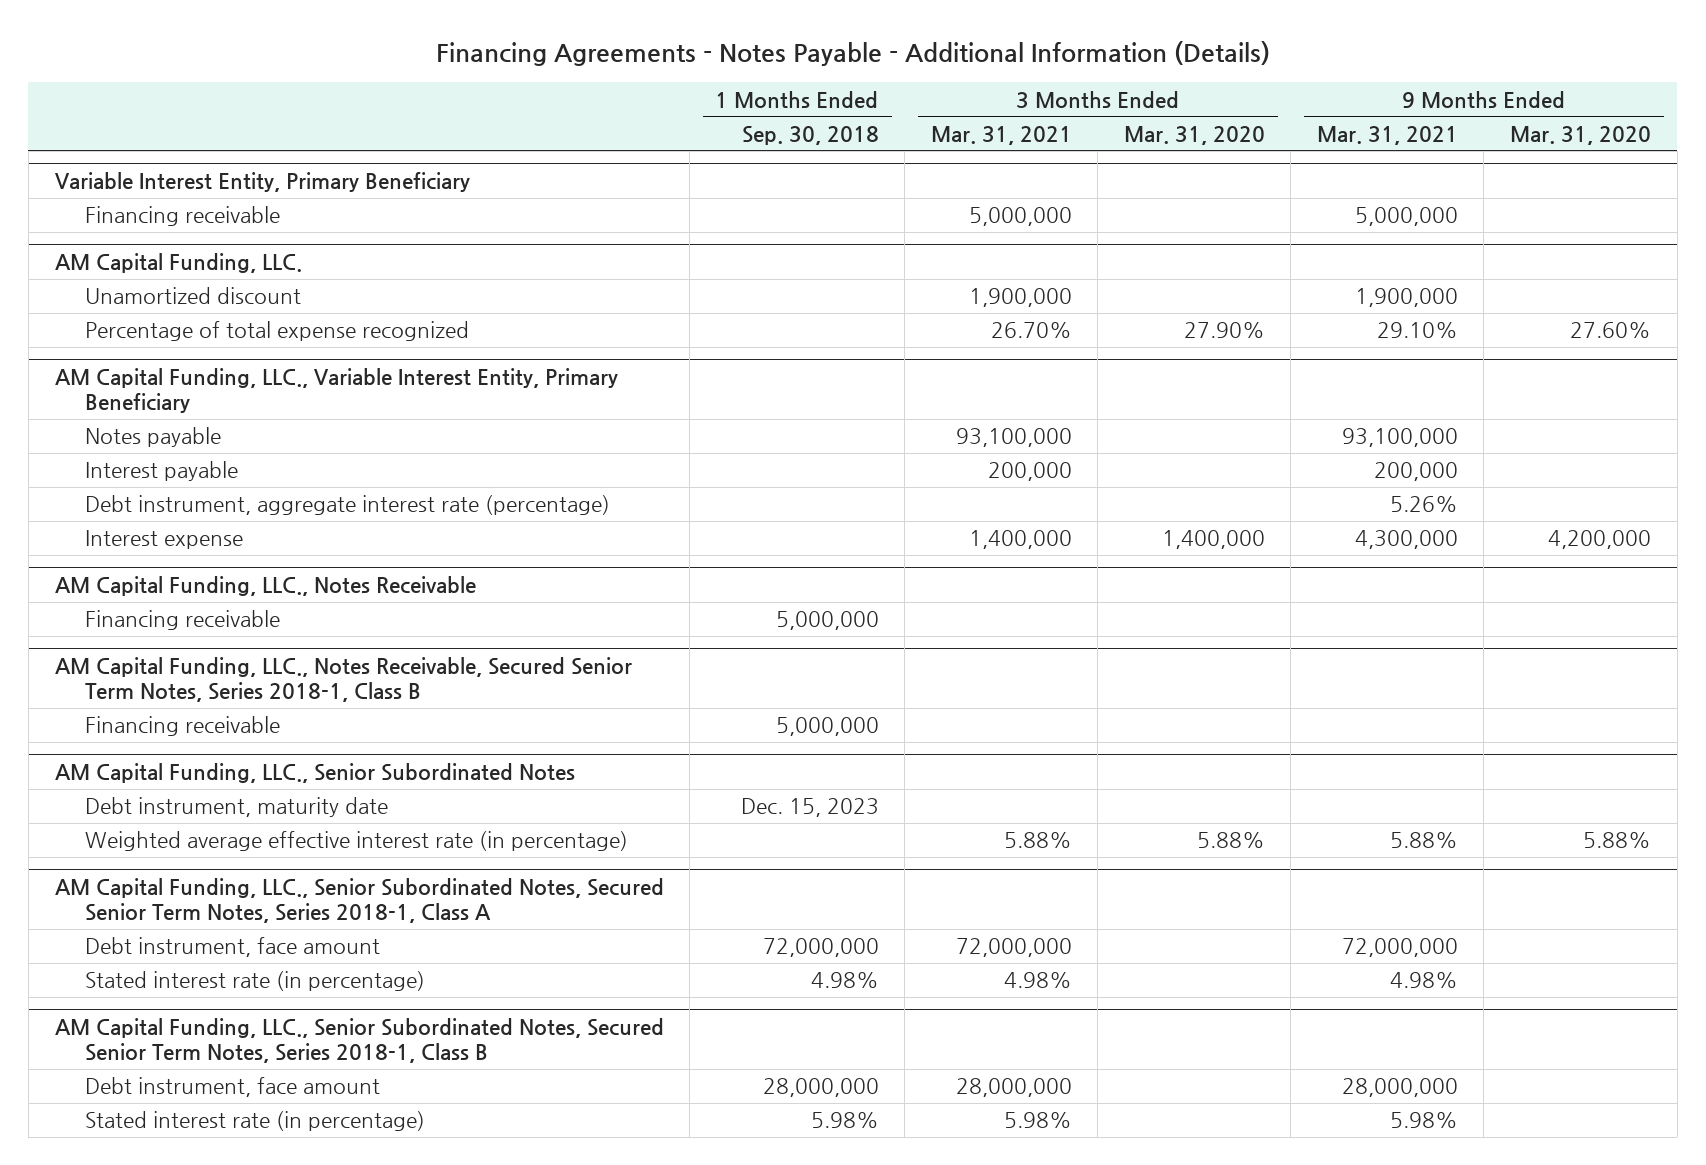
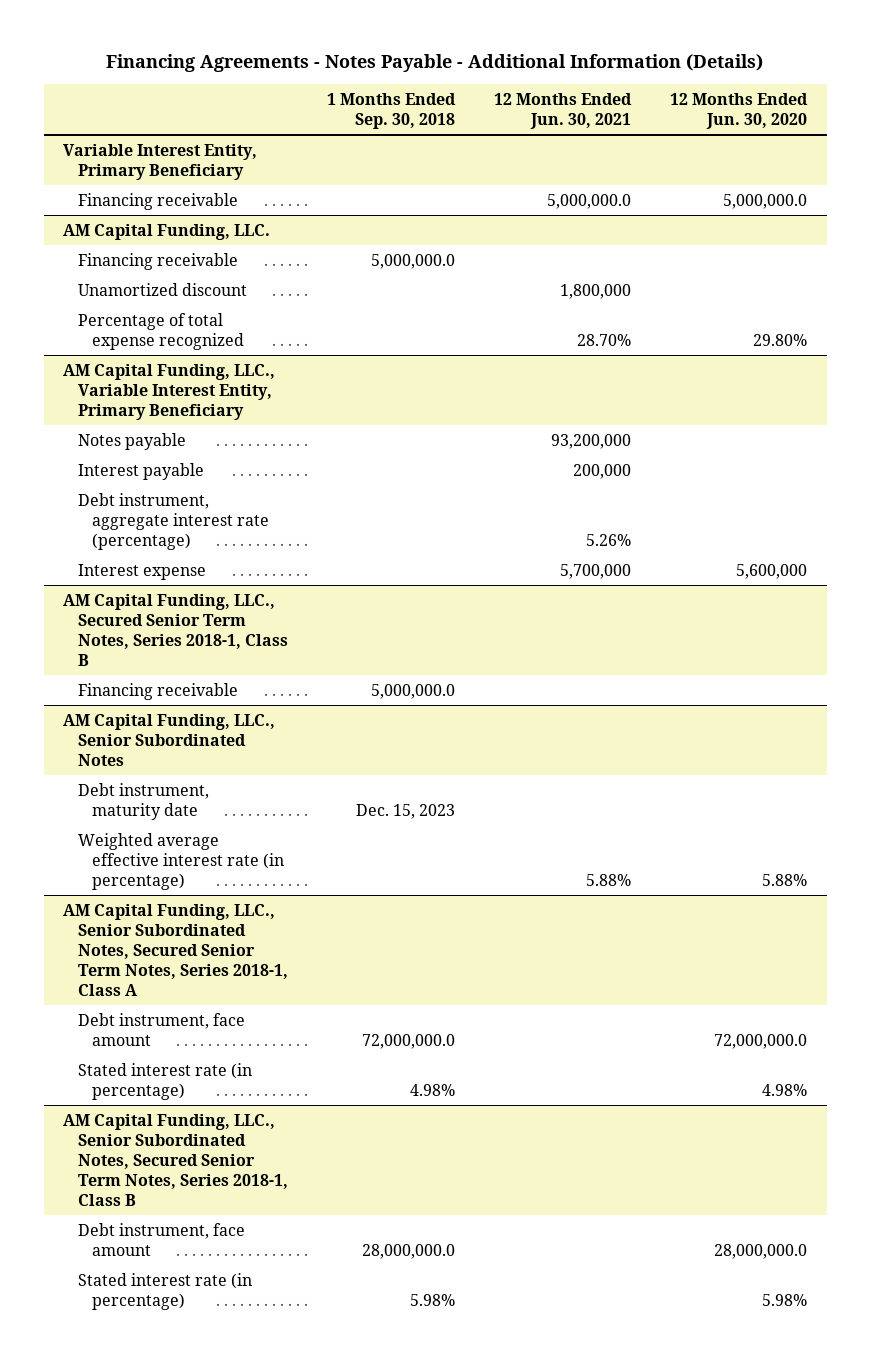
- | 1 Months Ended Sep. 30, 2018 | 3 Months Ended Mar. 31, 2021 | 3 Months Ended Mar. 31, 2020 | 9 Months Ended Mar. 31, 2021 | 9 Months Ended Mar. 31, 2020
+ | 1 Months Ended Sep. 30, 2018 | 12 Months Ended Jun. 30, 2021 | 12 Months Ended Jun. 30, 2020
@ AM Capital Funding, LLC.
+ Financing receivable | 5,000,000.0 | |
- AM Capital Funding, LLC., Notes Receivable
- Financing receivable | 5,000,000 | | | |
- AM Capital Funding, LLC., Notes Receivable, Secured Senior Term Notes, Series 2018-1, Class B
- Financing receivable | 5,000,000 | | | |
+ AM Capital Funding, LLC., Secured Senior Term Notes, Series 2018-1, Class B
+ Financing receivable | 5,000,000.0 | |
@ AM Capital Funding, LLC., Senior Subordinated Notes, Secured Senior Term Notes, Series 2018-1, Class A
- Debt instrument, face amount | 72,000,000 | 72,000,000 | | 72,000,000 |
+ Debt instrument, face amount | 72,000,000.0 | | 72,000,000.0
@ AM Capital Funding, LLC., Senior Subordinated Notes, Secured Senior Term Notes, Series 2018-1, Class B
- Debt instrument, face amount | 28,000,000 | 28,000,000 | | 28,000,000 |
+ Debt instrument, face amount | 28,000,000.0 | | 28,000,000.0

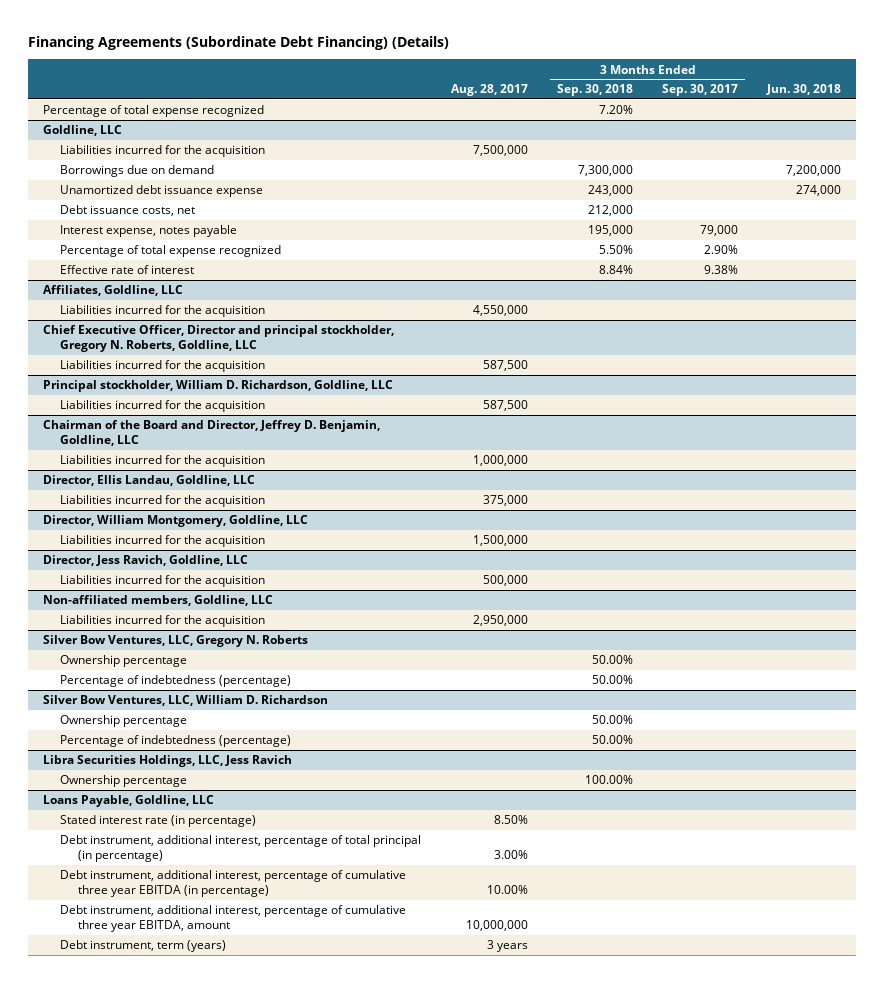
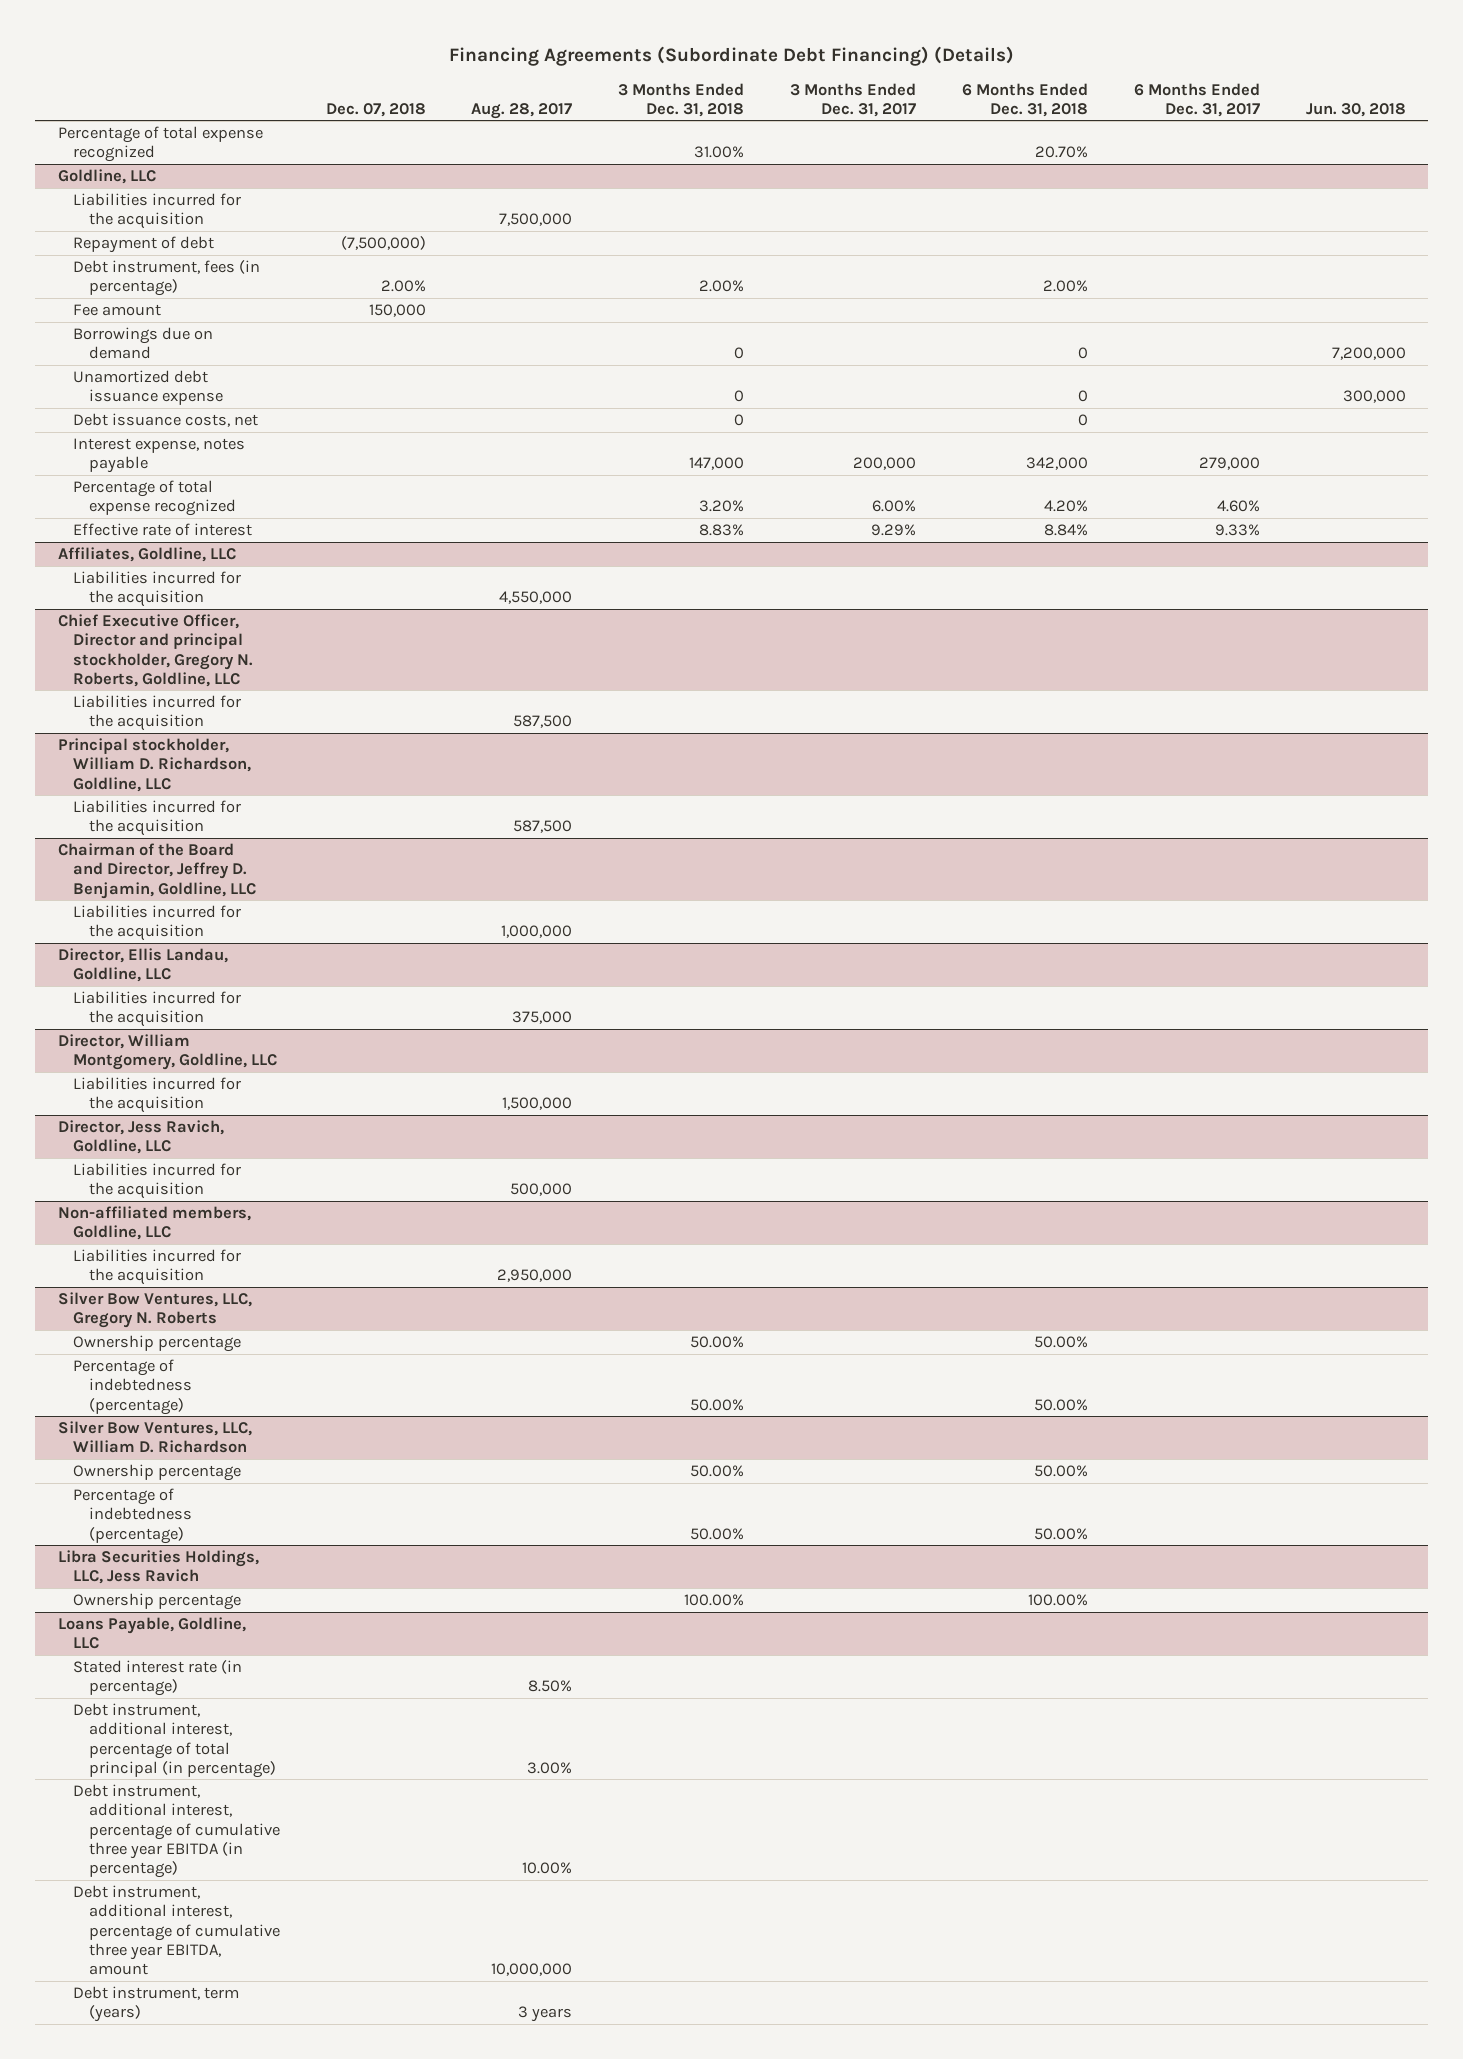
- | Aug. 28, 2017 | 3 Months Ended Sep. 30, 2018 | 3 Months Ended Sep. 30, 2017 | Jun. 30, 2018
+ | Dec. 07, 2018 | Aug. 28, 2017 | 3 Months Ended Dec. 31, 2018 | 3 Months Ended Dec. 31, 2017 | 6 Months Ended Dec. 31, 2018 | 6 Months Ended Dec. 31, 2017 | Jun. 30, 2018
@ Goldline, LLC
+ Repayment of debt | (7,500,000) | | | | | |
+ Debt instrument, fees (in percentage) | 2.00% | | 2.00% | | 2.00% | |
+ Fee amount | 150,000 | | | | | |
- Unamortized debt issuance expense | | 243,000 | | 274,000
+ Unamortized debt issuance expense | | | 0 | | 0 | | 300,000

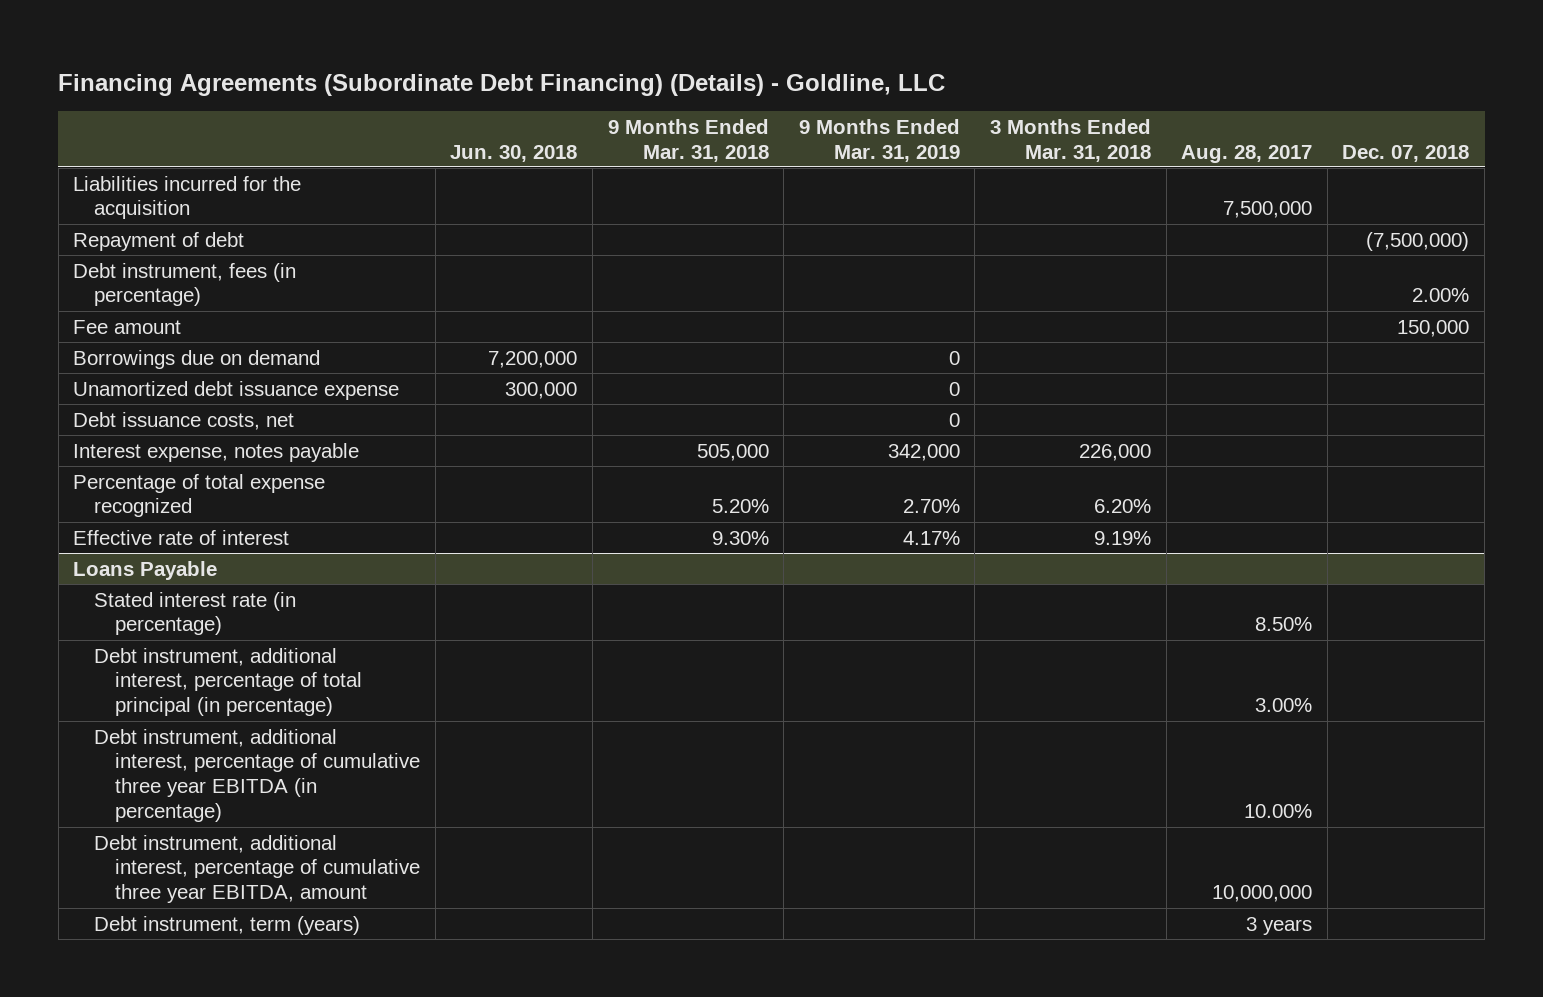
- Financing Agreements (Subordinate Debt Financing) (Details)
+ Financing Agreements (Subordinate Debt Financing) (Details) - Goldline, LLC
- | Dec. 07, 2018 | Aug. 28, 2017 | 3 Months Ended Dec. 31, 2018 | 3 Months Ended Dec. 31, 2017 | 6 Months Ended Dec. 31, 2018 | 6 Months Ended Dec. 31, 2017 | Jun. 30, 2018
+ | Jun. 30, 2018 | 9 Months Ended Mar. 31, 2018 | 9 Months Ended Mar. 31, 2019 | 3 Months Ended Mar. 31, 2018 | Aug. 28, 2017 | Dec. 07, 2018
+ Liabilities incurred for the acquisition | | | | | 7,500,000 |
+ Repayment of debt | | | | | | (7,500,000)
+ Debt instrument, fees (in percentage) | | | | | | 2.00%
+ Fee amount | | | | | | 150,000
+ Borrowings due on demand | 7,200,000 | | 0 | | |
+ Unamortized debt issuance expense | 300,000 | | 0 | | |
+ Debt issuance costs, net | | | 0 | | |
+ Interest expense, notes payable | | 505,000 | 342,000 | 226,000 | |
- Goldline, LLC
- Liabilities incurred for the acquisition | | 7,500,000 | | | | |
- Repayment of debt | (7,500,000) | | | | | |
- Debt instrument, fees (in percentage) | 2.00% | | 2.00% | | 2.00% | |
- Fee amount | 150,000 | | | | | |
- Borrowings due on demand | | | 0 | | 0 | | 7,200,000
- Unamortized debt issuance expense | | | 0 | | 0 | | 300,000
- Debt issuance costs, net | | | 0 | | 0 | |
- Interest expense, notes payable | | | 147,000 | 200,000 | 342,000 | 279,000 |
- Percentage of total expense recognized | | | 3.20% | 6.00% | 4.20% | 4.60% |
- Effective rate of interest | | | 8.83% | 9.29% | 8.84% | 9.33% |
- Affiliates, Goldline, LLC
- Liabilities incurred for the acquisition | | 4,550,000 | | | | |
- Chief Executive Officer, Director and principal stockholder, Gregory N. Roberts, Goldline, LLC
- Liabilities incurred for the acquisition | | 587,500 | | | | |
- Principal stockholder, William D. Richardson, Goldline, LLC
- Liabilities incurred for the acquisition | | 587,500 | | | | |
- Chairman of the Board and Director, Jeffrey D. Benjamin, Goldline, LLC
- Liabilities incurred for the acquisition | | 1,000,000 | | | | |
- Director, Ellis Landau, Goldline, LLC
- Liabilities incurred for the acquisition | | 375,000 | | | | |
- Director, William Montgomery, Goldline, LLC
- Liabilities incurred for the acquisition | | 1,500,000 | | | | |
- Director, Jess Ravich, Goldline, LLC
- Liabilities incurred for the acquisition | | 500,000 | | | | |
- Non-affiliated members, Goldline, LLC
- Liabilities incurred for the acquisition | | 2,950,000 | | | | |
- Silver Bow Ventures, LLC, Gregory N. Roberts
- Ownership percentage | | | 50.00% | | 50.00% | |
- Percentage of indebtedness (percentage) | | | 50.00% | | 50.00% | |
- Silver Bow Ventures, LLC, William D. Richardson
- Ownership percentage | | | 50.00% | | 50.00% | |
- Percentage of indebtedness (percentage) | | | 50.00% | | 50.00% | |
- Libra Securities Holdings, LLC, Jess Ravich
- Ownership percentage | | | 100.00% | | 100.00% | |
- Loans Payable, Goldline, LLC
+ Effective rate of interest | | 9.30% | 4.17% | 9.19% | |
+ Loans Payable

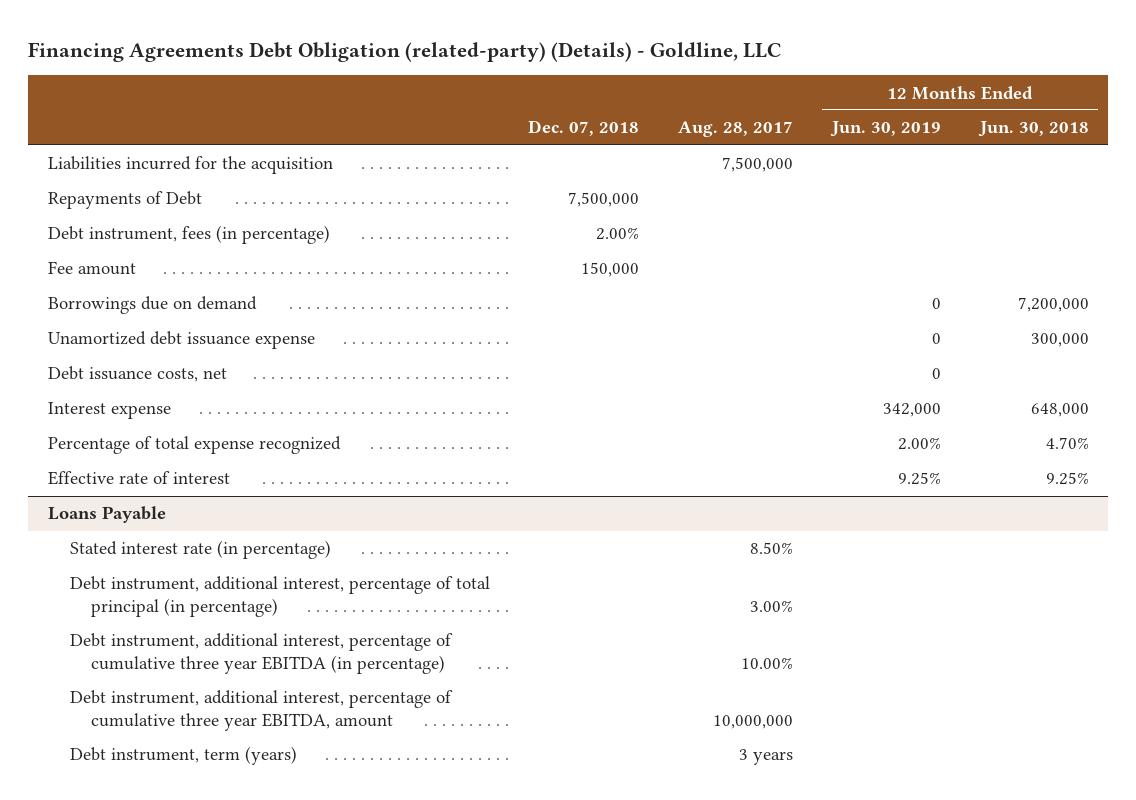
- Financing Agreements (Subordinate Debt Financing) (Details) - Goldline, LLC
+ Financing Agreements Debt Obligation (related-party) (Details) - Goldline, LLC
- | Jun. 30, 2018 | 9 Months Ended Mar. 31, 2018 | 9 Months Ended Mar. 31, 2019 | 3 Months Ended Mar. 31, 2018 | Aug. 28, 2017 | Dec. 07, 2018
+ | Dec. 07, 2018 | Aug. 28, 2017 | 12 Months Ended Jun. 30, 2019 | 12 Months Ended Jun. 30, 2018
- Repayment of debt | | | | | | (7,500,000)
+ Repayments of Debt | 7,500,000 | | |
- Interest expense, notes payable | | 505,000 | 342,000 | 226,000 | |
+ Interest expense | | | 342,000 | 648,000

